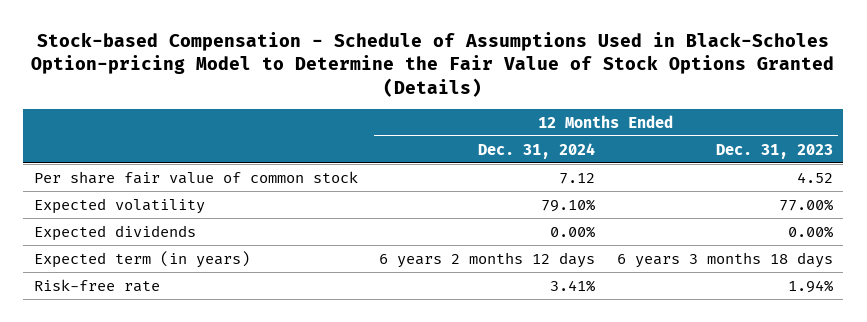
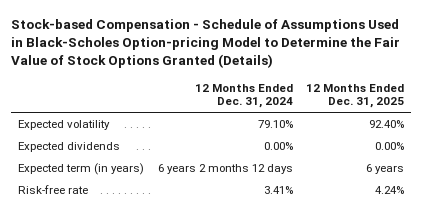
- | 12 Months Ended Dec. 31, 2024 | 12 Months Ended Dec. 31, 2023
+ | 12 Months Ended Dec. 31, 2024 | 12 Months Ended Dec. 31, 2025
- Per share fair value of common stock | 7.12 | 4.52

